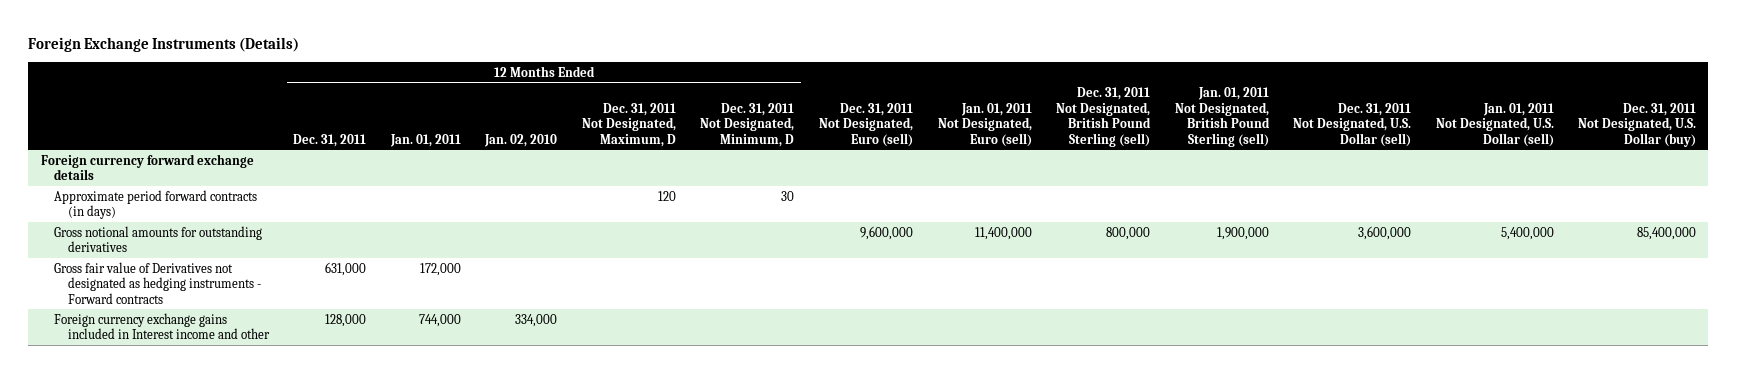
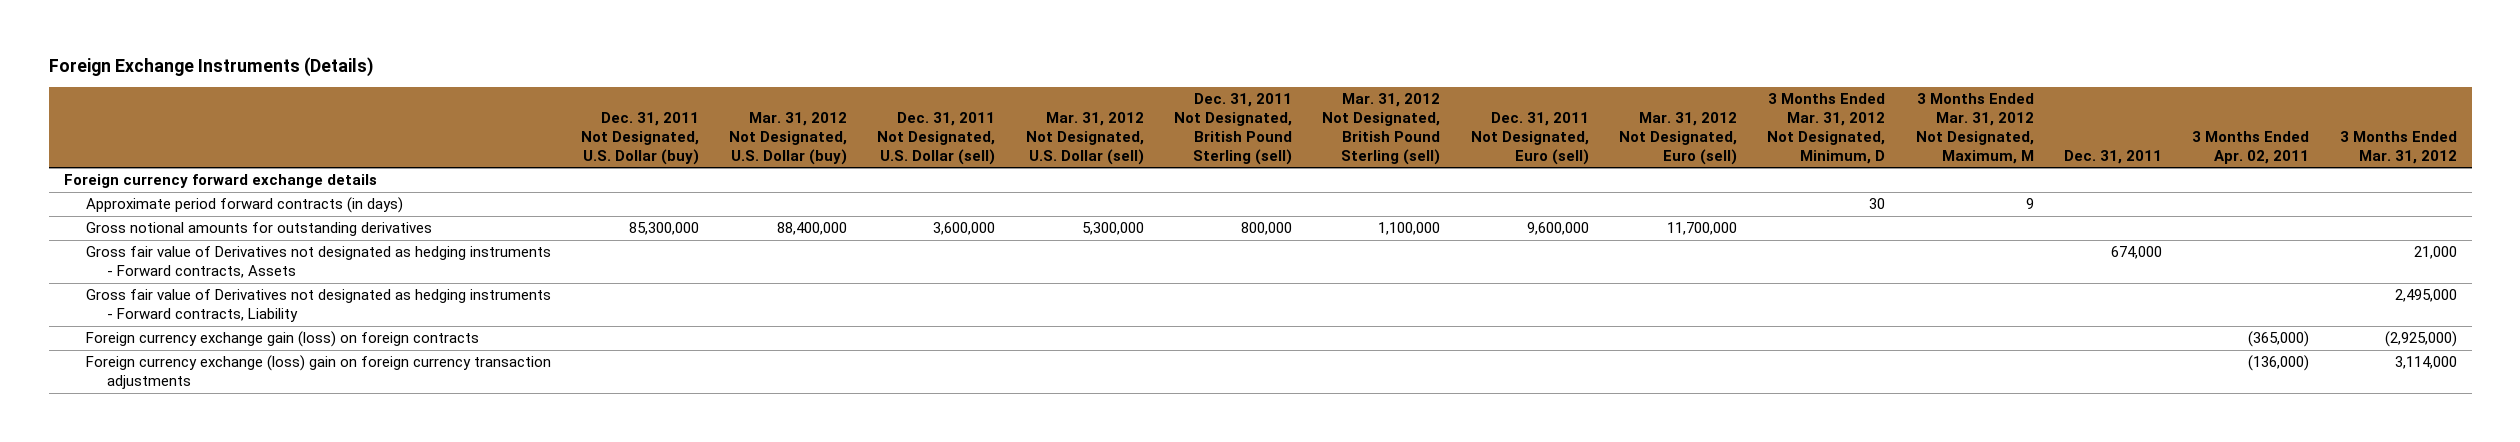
- | 12 Months Ended Dec. 31, 2011 | 12 Months Ended Jan. 01, 2011 | 12 Months Ended Jan. 02, 2010 | 12 Months Ended Dec. 31, 2011 Not Designated, Maximum, D | 12 Months Ended Dec. 31, 2011 Not Designated, Minimum, D | Dec. 31, 2011 Not Designated, Euro (sell) | Jan. 01, 2011 Not Designated, Euro (sell) | Dec. 31, 2011 Not Designated, British Pound Sterling (sell) | Jan. 01, 2011 Not Designated, British Pound Sterling (sell) | Dec. 31, 2011 Not Designated, U.S. Dollar (sell) | Jan. 01, 2011 Not Designated, U.S. Dollar (sell) | Dec. 31, 2011 Not Designated, U.S. Dollar (buy)
+ | Dec. 31, 2011 Not Designated, U.S. Dollar (buy) | Mar. 31, 2012 Not Designated, U.S. Dollar (buy) | Dec. 31, 2011 Not Designated, U.S. Dollar (sell) | Mar. 31, 2012 Not Designated, U.S. Dollar (sell) | Dec. 31, 2011 Not Designated, British Pound Sterling (sell) | Mar. 31, 2012 Not Designated, British Pound Sterling (sell) | Dec. 31, 2011 Not Designated, Euro (sell) | Mar. 31, 2012 Not Designated, Euro (sell) | 3 Months Ended Mar. 31, 2012 Not Designated, Minimum, D | 3 Months Ended Mar. 31, 2012 Not Designated, Maximum, M | Dec. 31, 2011 | 3 Months Ended Apr. 02, 2011 | 3 Months Ended Mar. 31, 2012
- Gross notional amounts for outstanding derivatives | | | | | | 9,600,000 | 11,400,000 | 800,000 | 1,900,000 | 3,600,000 | 5,400,000 | 85,400,000
- Gross fair value of Derivatives not designated as hedging instruments - Forward contracts | 631,000 | 172,000 | | | | | | | | | |
- Foreign currency exchange gains included in Interest income and other | 128,000 | 744,000 | 334,000 | | | | | | | | |
+ Gross notional amounts for outstanding derivatives | 85,300,000 | 88,400,000 | 3,600,000 | 5,300,000 | 800,000 | 1,100,000 | 9,600,000 | 11,700,000 | | | | |
+ Gross fair value of Derivatives not designated as hedging instruments - Forward contracts, Assets | | | | | | | | | | | 674,000 | | 21,000
+ Gross fair value of Derivatives not designated as hedging instruments - Forward contracts, Liability | | | | | | | | | | | | | 2,495,000
+ Foreign currency exchange gain (loss) on foreign contracts | | | | | | | | | | | | (365,000) | (2,925,000)
+ Foreign currency exchange (loss) gain on foreign currency transaction adjustments | | | | | | | | | | | | (136,000) | 3,114,000

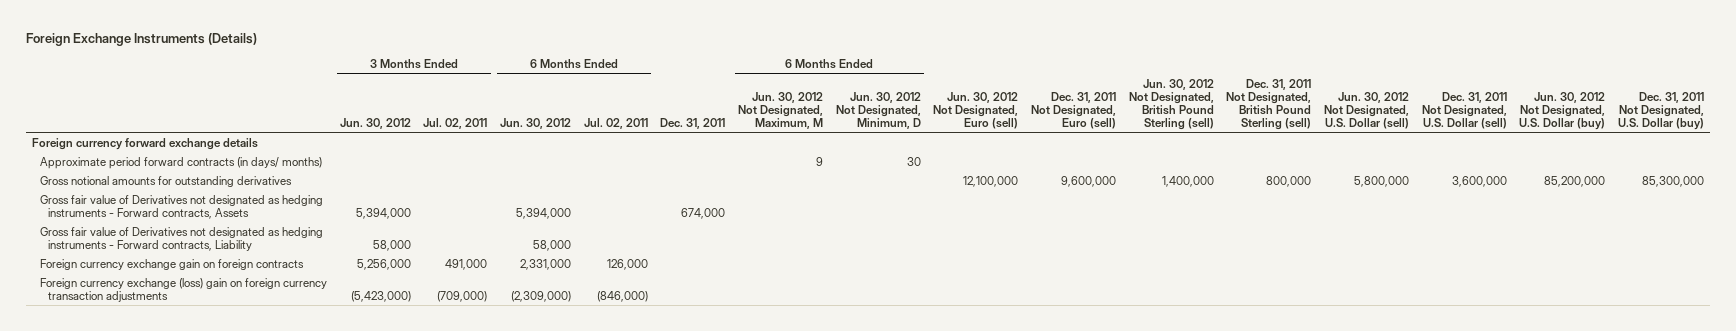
- | Dec. 31, 2011 Not Designated, U.S. Dollar (buy) | Mar. 31, 2012 Not Designated, U.S. Dollar (buy) | Dec. 31, 2011 Not Designated, U.S. Dollar (sell) | Mar. 31, 2012 Not Designated, U.S. Dollar (sell) | Dec. 31, 2011 Not Designated, British Pound Sterling (sell) | Mar. 31, 2012 Not Designated, British Pound Sterling (sell) | Dec. 31, 2011 Not Designated, Euro (sell) | Mar. 31, 2012 Not Designated, Euro (sell) | 3 Months Ended Mar. 31, 2012 Not Designated, Minimum, D | 3 Months Ended Mar. 31, 2012 Not Designated, Maximum, M | Dec. 31, 2011 | 3 Months Ended Apr. 02, 2011 | 3 Months Ended Mar. 31, 2012
+ | 3 Months Ended Jun. 30, 2012 | 3 Months Ended Jul. 02, 2011 | 6 Months Ended Jun. 30, 2012 | 6 Months Ended Jul. 02, 2011 | Dec. 31, 2011 | 6 Months Ended Jun. 30, 2012 Not Designated, Maximum, M | 6 Months Ended Jun. 30, 2012 Not Designated, Minimum, D | Jun. 30, 2012 Not Designated, Euro (sell) | Dec. 31, 2011 Not Designated, Euro (sell) | Jun. 30, 2012 Not Designated, British Pound Sterling (sell) | Dec. 31, 2011 Not Designated, British Pound Sterling (sell) | Jun. 30, 2012 Not Designated, U.S. Dollar (sell) | Dec. 31, 2011 Not Designated, U.S. Dollar (sell) | Jun. 30, 2012 Not Designated, U.S. Dollar (buy) | Dec. 31, 2011 Not Designated, U.S. Dollar (buy)
- Approximate period forward contracts (in days) | | | | | | | | | 30 | 9 | | |
+ Approximate period forward contracts (in days/ months) | | | | | | 9 | 30 | | | | | | | |
- Foreign currency exchange gain (loss) on foreign contracts | | | | | | | | | | | | (365,000) | (2,925,000)
+ Foreign currency exchange gain on foreign contracts | 5,256,000 | 491,000 | 2,331,000 | 126,000 | | | | | | | | | | |

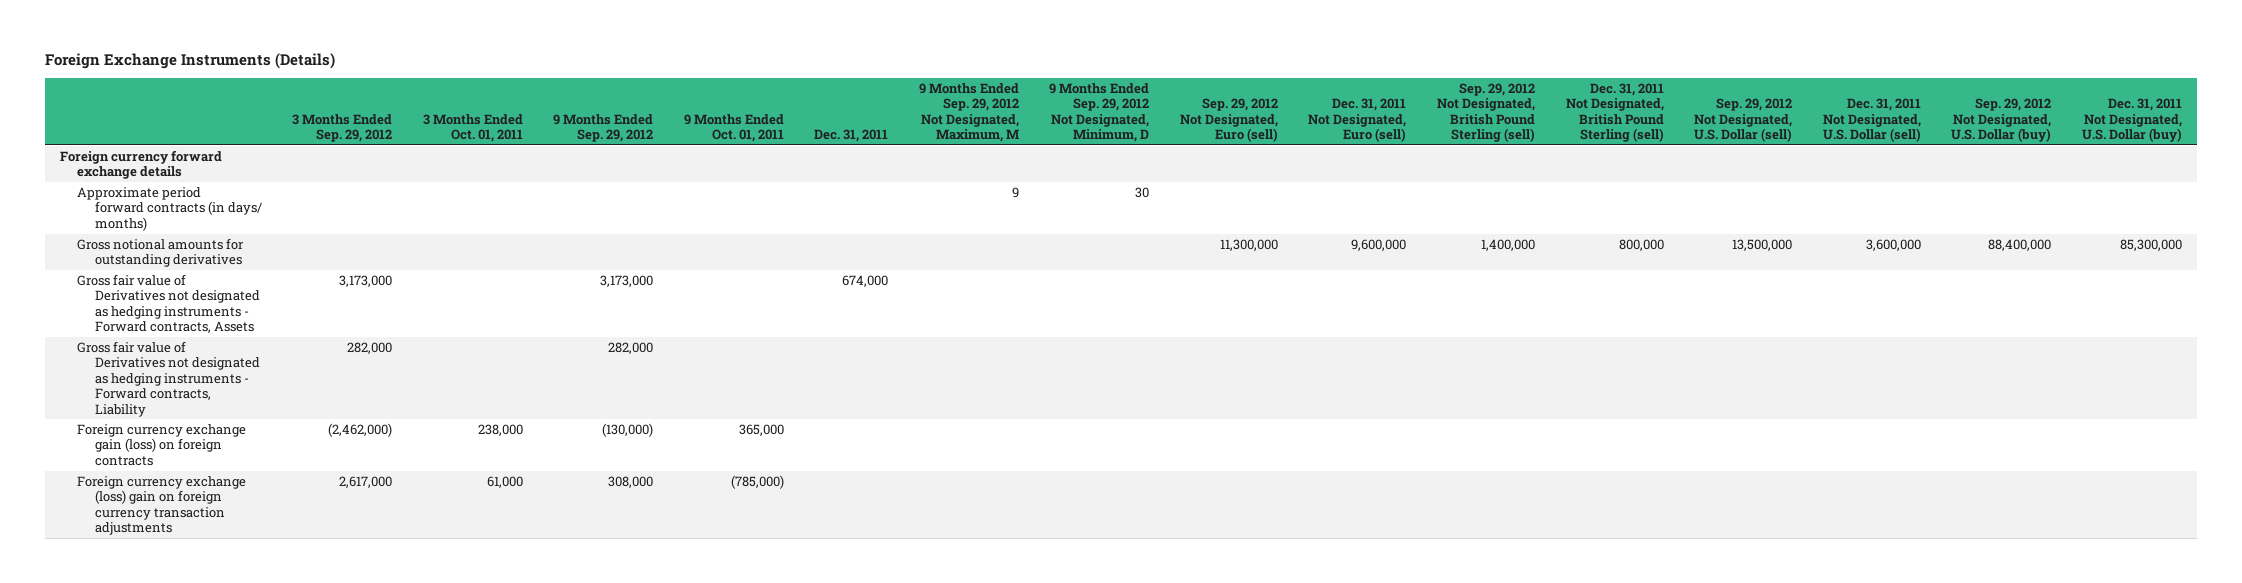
- | 3 Months Ended Jun. 30, 2012 | 3 Months Ended Jul. 02, 2011 | 6 Months Ended Jun. 30, 2012 | 6 Months Ended Jul. 02, 2011 | Dec. 31, 2011 | 6 Months Ended Jun. 30, 2012 Not Designated, Maximum, M | 6 Months Ended Jun. 30, 2012 Not Designated, Minimum, D | Jun. 30, 2012 Not Designated, Euro (sell) | Dec. 31, 2011 Not Designated, Euro (sell) | Jun. 30, 2012 Not Designated, British Pound Sterling (sell) | Dec. 31, 2011 Not Designated, British Pound Sterling (sell) | Jun. 30, 2012 Not Designated, U.S. Dollar (sell) | Dec. 31, 2011 Not Designated, U.S. Dollar (sell) | Jun. 30, 2012 Not Designated, U.S. Dollar (buy) | Dec. 31, 2011 Not Designated, U.S. Dollar (buy)
+ | 3 Months Ended Sep. 29, 2012 | 3 Months Ended Oct. 01, 2011 | 9 Months Ended Sep. 29, 2012 | 9 Months Ended Oct. 01, 2011 | Dec. 31, 2011 | 9 Months Ended Sep. 29, 2012 Not Designated, Maximum, M | 9 Months Ended Sep. 29, 2012 Not Designated, Minimum, D | Sep. 29, 2012 Not Designated, Euro (sell) | Dec. 31, 2011 Not Designated, Euro (sell) | Sep. 29, 2012 Not Designated, British Pound Sterling (sell) | Dec. 31, 2011 Not Designated, British Pound Sterling (sell) | Sep. 29, 2012 Not Designated, U.S. Dollar (sell) | Dec. 31, 2011 Not Designated, U.S. Dollar (sell) | Sep. 29, 2012 Not Designated, U.S. Dollar (buy) | Dec. 31, 2011 Not Designated, U.S. Dollar (buy)
- Foreign currency exchange gain on foreign contracts | 5,256,000 | 491,000 | 2,331,000 | 126,000 | | | | | | | | | | |
+ Foreign currency exchange gain (loss) on foreign contracts | (2,462,000) | 238,000 | (130,000) | 365,000 | | | | | | | | | | |

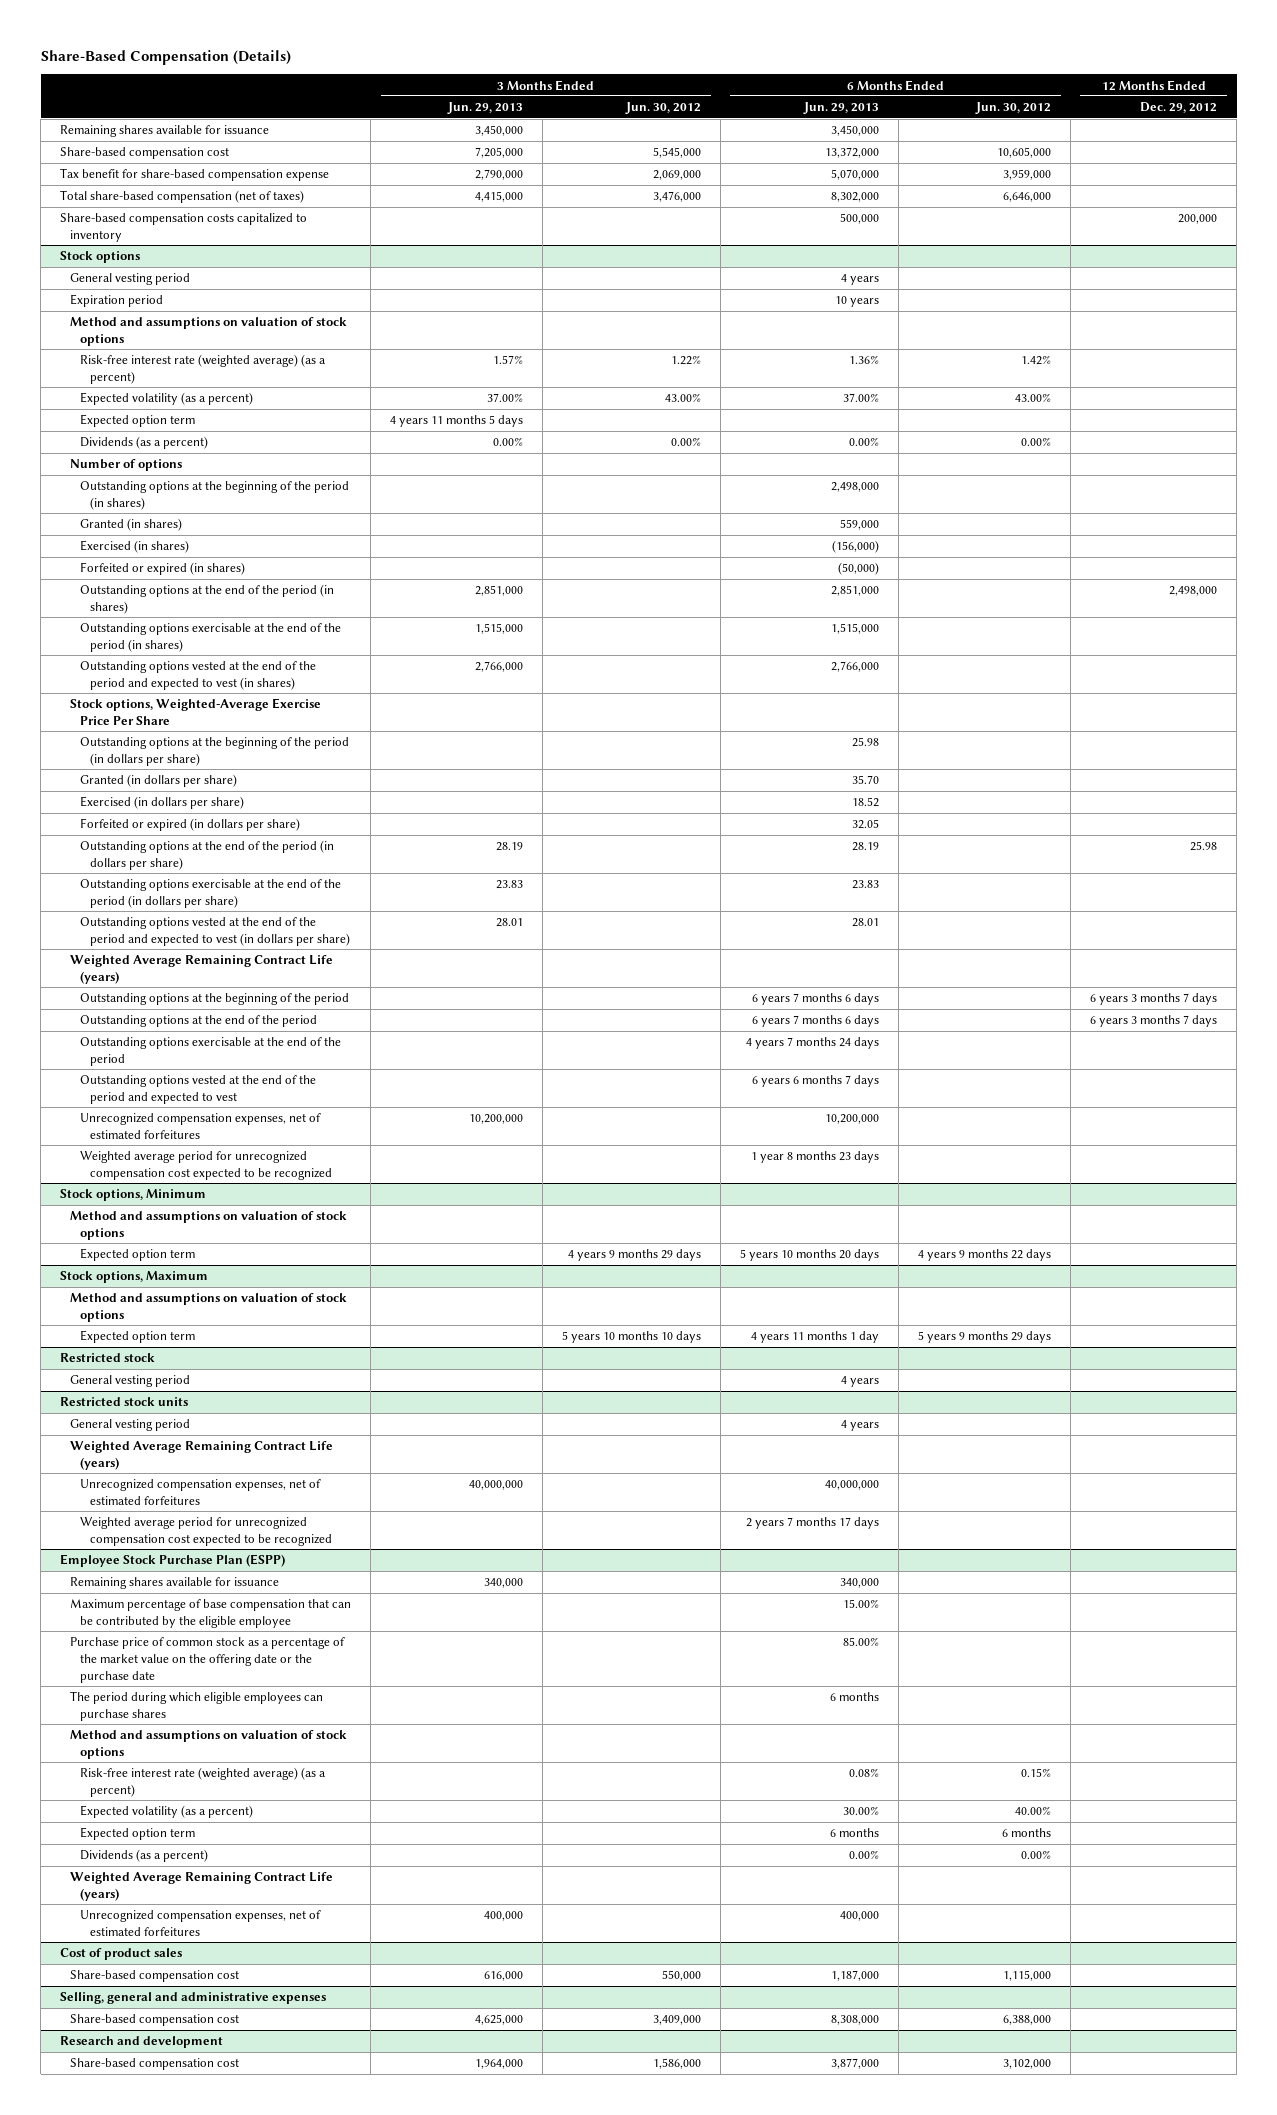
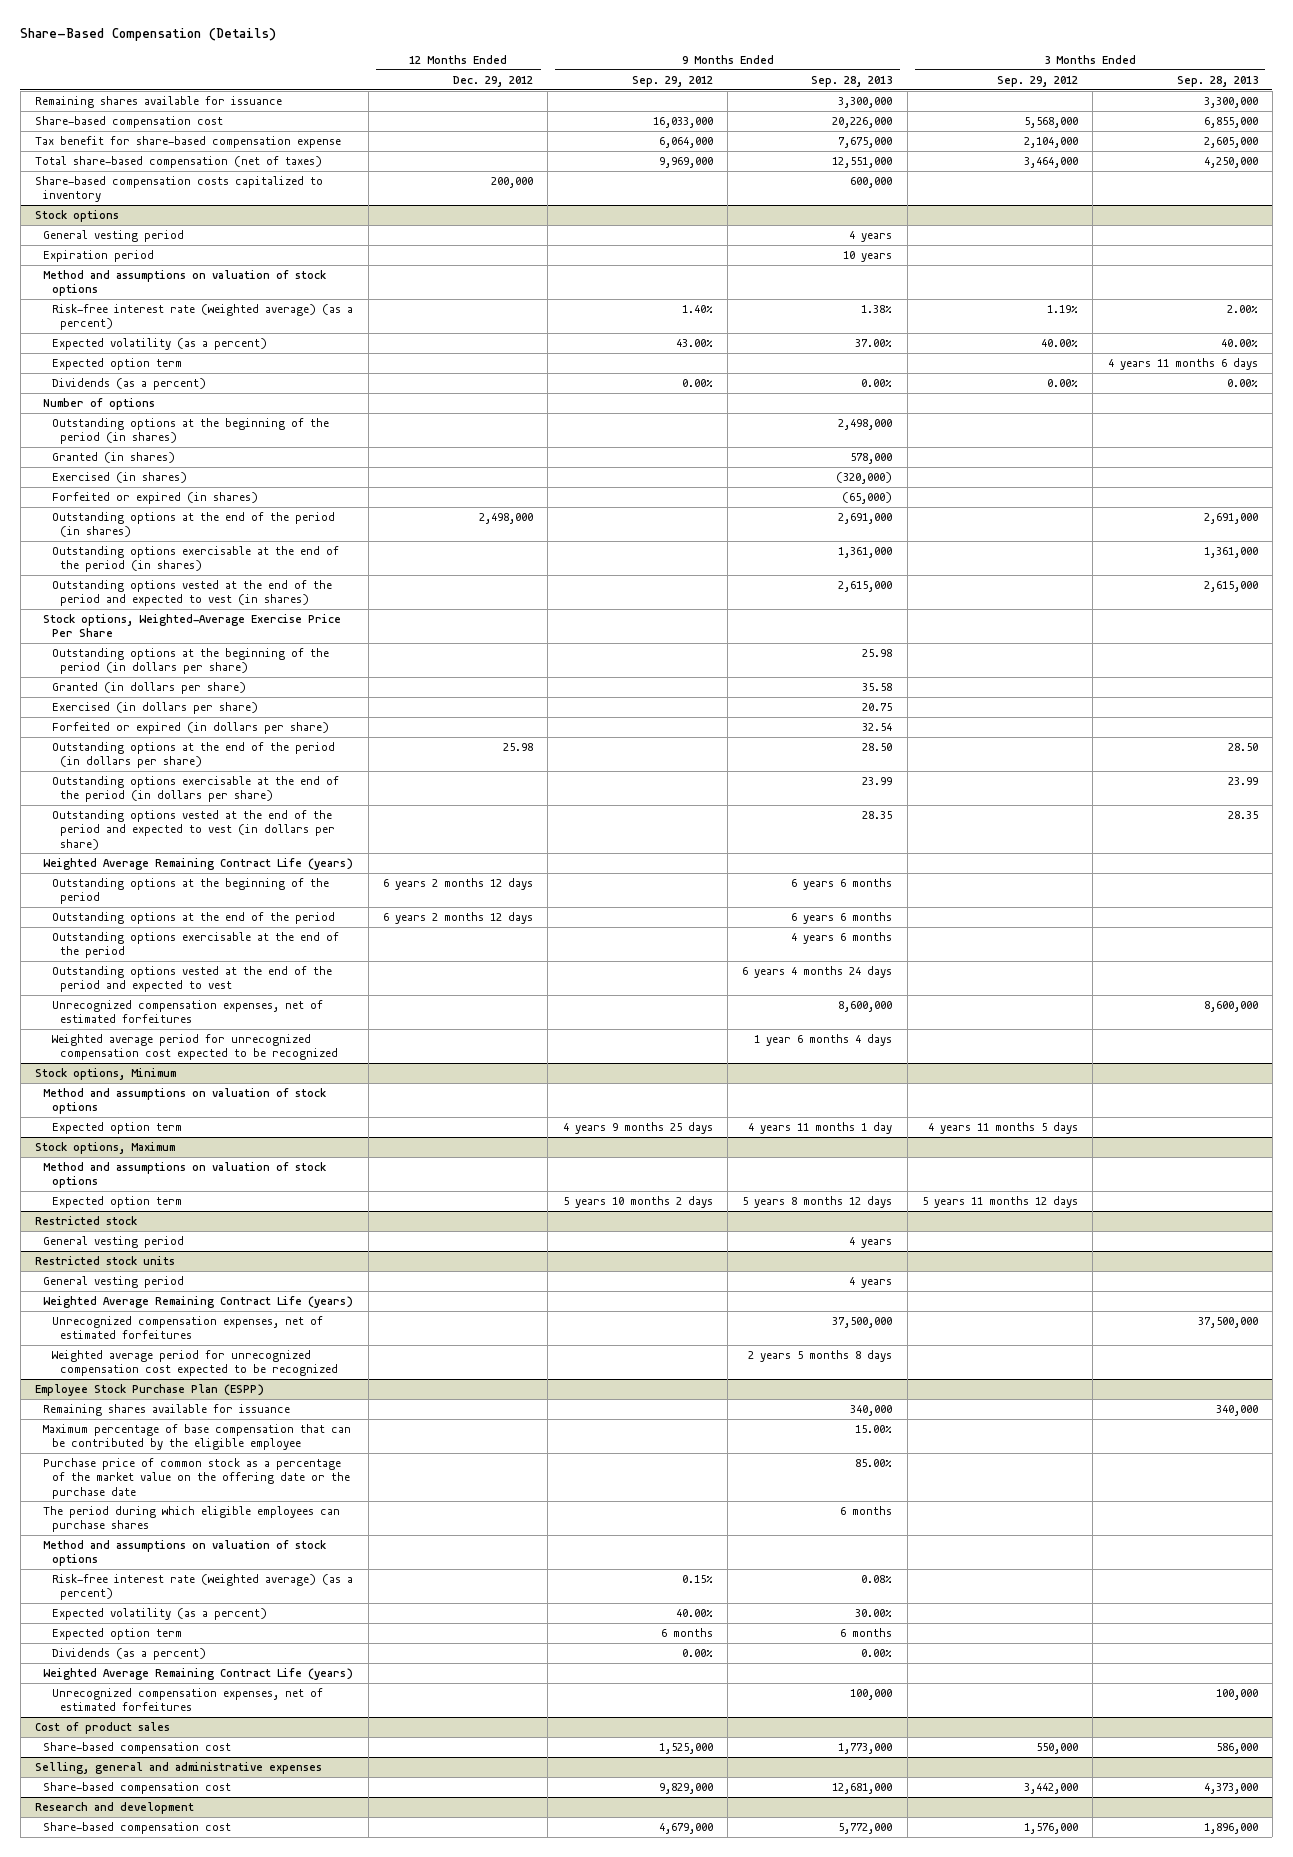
- | 3 Months Ended Jun. 29, 2013 | 3 Months Ended Jun. 30, 2012 | 6 Months Ended Jun. 29, 2013 | 6 Months Ended Jun. 30, 2012 | 12 Months Ended Dec. 29, 2012
+ | 12 Months Ended Dec. 29, 2012 | 9 Months Ended Sep. 29, 2012 | 9 Months Ended Sep. 28, 2013 | 3 Months Ended Sep. 29, 2012 | 3 Months Ended Sep. 28, 2013
@ Stock options
- Outstanding options at the beginning of the period | | | 6 years 7 months 6 days | | 6 years 3 months 7 days
- Outstanding options at the end of the period | | | 6 years 7 months 6 days | | 6 years 3 months 7 days
+ Outstanding options at the beginning of the period | 6 years 2 months 12 days | | 6 years 6 months | |
+ Outstanding options at the end of the period | 6 years 2 months 12 days | | 6 years 6 months | |

